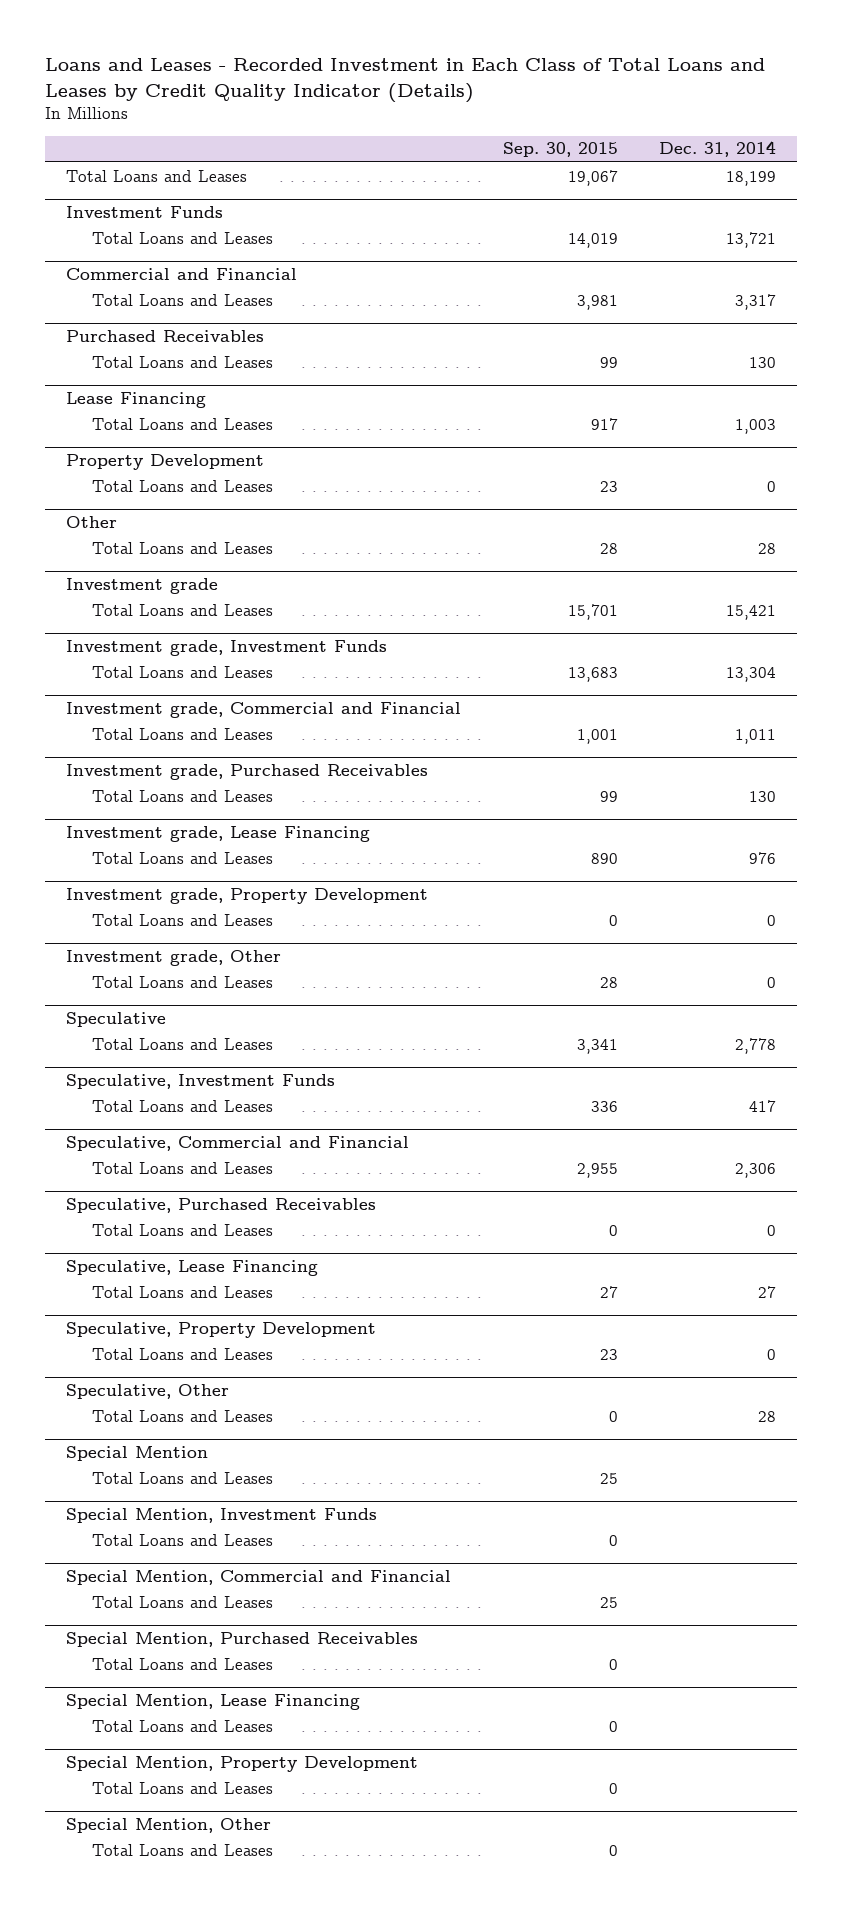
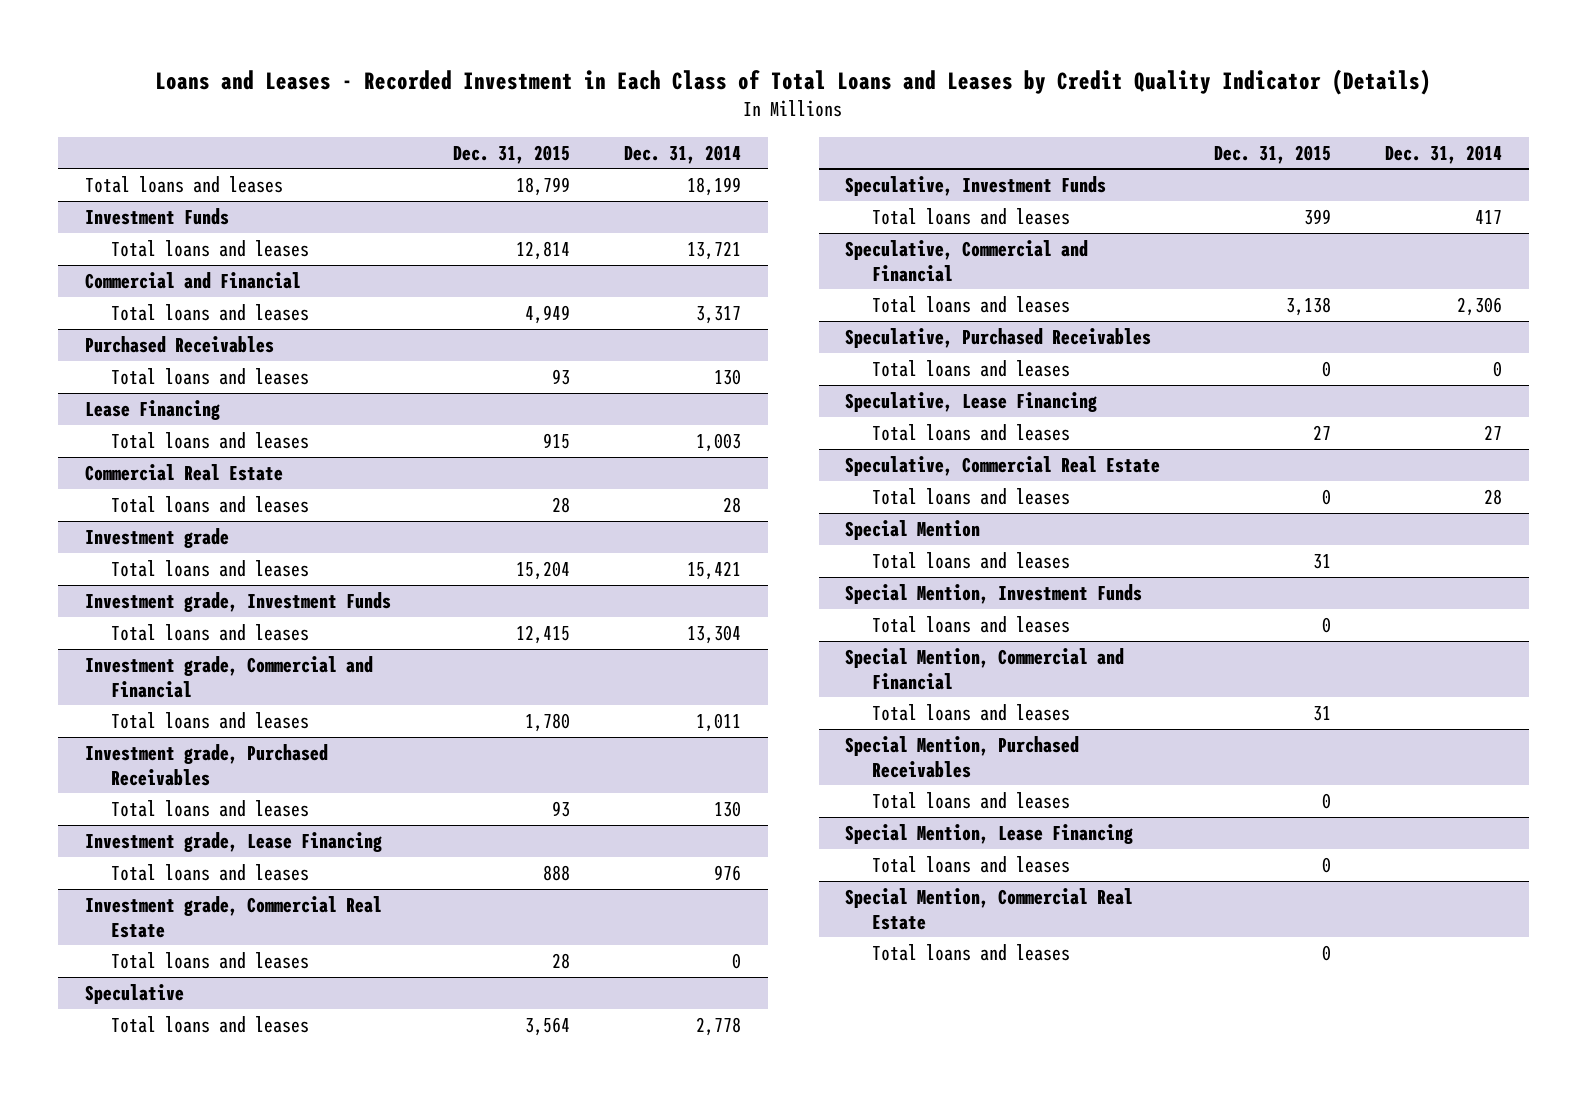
- | Sep. 30, 2015 | Dec. 31, 2014
+ | Dec. 31, 2015 | Dec. 31, 2014
- Total Loans and Leases | 19,067 | 18,199
+ Total loans and leases | 18,799 | 18,199
@ Investment Funds
- Total Loans and Leases | 14,019 | 13,721
+ Total loans and leases | 12,814 | 13,721
@ Commercial and Financial
- Total Loans and Leases | 3,981 | 3,317
+ Total loans and leases | 4,949 | 3,317
@ Purchased Receivables
- Total Loans and Leases | 99 | 130
+ Total loans and leases | 93 | 130
@ Lease Financing
- Total Loans and Leases | 917 | 1,003
- Property Development
- Total Loans and Leases | 23 | 0
- Other
- Total Loans and Leases | 28 | 28
@ Lease Financing
+ Total loans and leases | 915 | 1,003
+ Commercial Real Estate
+ Total loans and leases | 28 | 28
@ Investment grade
- Total Loans and Leases | 15,701 | 15,421
+ Total loans and leases | 15,204 | 15,421
@ Investment grade, Investment Funds
- Total Loans and Leases | 13,683 | 13,304
+ Total loans and leases | 12,415 | 13,304
@ Investment grade, Commercial and Financial
- Total Loans and Leases | 1,001 | 1,011
+ Total loans and leases | 1,780 | 1,011
@ Investment grade, Purchased Receivables
- Total Loans and Leases | 99 | 130
+ Total loans and leases | 93 | 130
@ Investment grade, Lease Financing
- Total Loans and Leases | 890 | 976
- Investment grade, Property Development
- Total Loans and Leases | 0 | 0
- Investment grade, Other
- Total Loans and Leases | 28 | 0
@ Investment grade, Lease Financing
+ Total loans and leases | 888 | 976
+ Investment grade, Commercial Real Estate
+ Total loans and leases | 28 | 0
@ Speculative
- Total Loans and Leases | 3,341 | 2,778
+ Total loans and leases | 3,564 | 2,778
@ Speculative, Investment Funds
- Total Loans and Leases | 336 | 417
+ Total loans and leases | 399 | 417
@ Speculative, Commercial and Financial
- Total Loans and Leases | 2,955 | 2,306
+ Total loans and leases | 3,138 | 2,306
@ Speculative, Purchased Receivables
- Total Loans and Leases | 0 | 0
+ Total loans and leases | 0 | 0
@ Speculative, Lease Financing
- Total Loans and Leases | 27 | 27
- Speculative, Property Development
- Total Loans and Leases | 23 | 0
- Speculative, Other
- Total Loans and Leases | 0 | 28
@ Speculative, Lease Financing
+ Total loans and leases | 27 | 27
+ Speculative, Commercial Real Estate
+ Total loans and leases | 0 | 28
@ Special Mention
- Total Loans and Leases | 25 |
+ Total loans and leases | 31 |
@ Special Mention, Investment Funds
- Total Loans and Leases | 0 |
+ Total loans and leases | 0 |
@ Special Mention, Commercial and Financial
- Total Loans and Leases | 25 |
+ Total loans and leases | 31 |
@ Special Mention, Purchased Receivables
- Total Loans and Leases | 0 |
+ Total loans and leases | 0 |
@ Special Mention, Lease Financing
- Total Loans and Leases | 0 |
- Special Mention, Property Development
- Total Loans and Leases | 0 |
- Special Mention, Other
- Total Loans and Leases | 0 |
@ Special Mention, Lease Financing
+ Total loans and leases | 0 |
+ Special Mention, Commercial Real Estate
+ Total loans and leases | 0 |

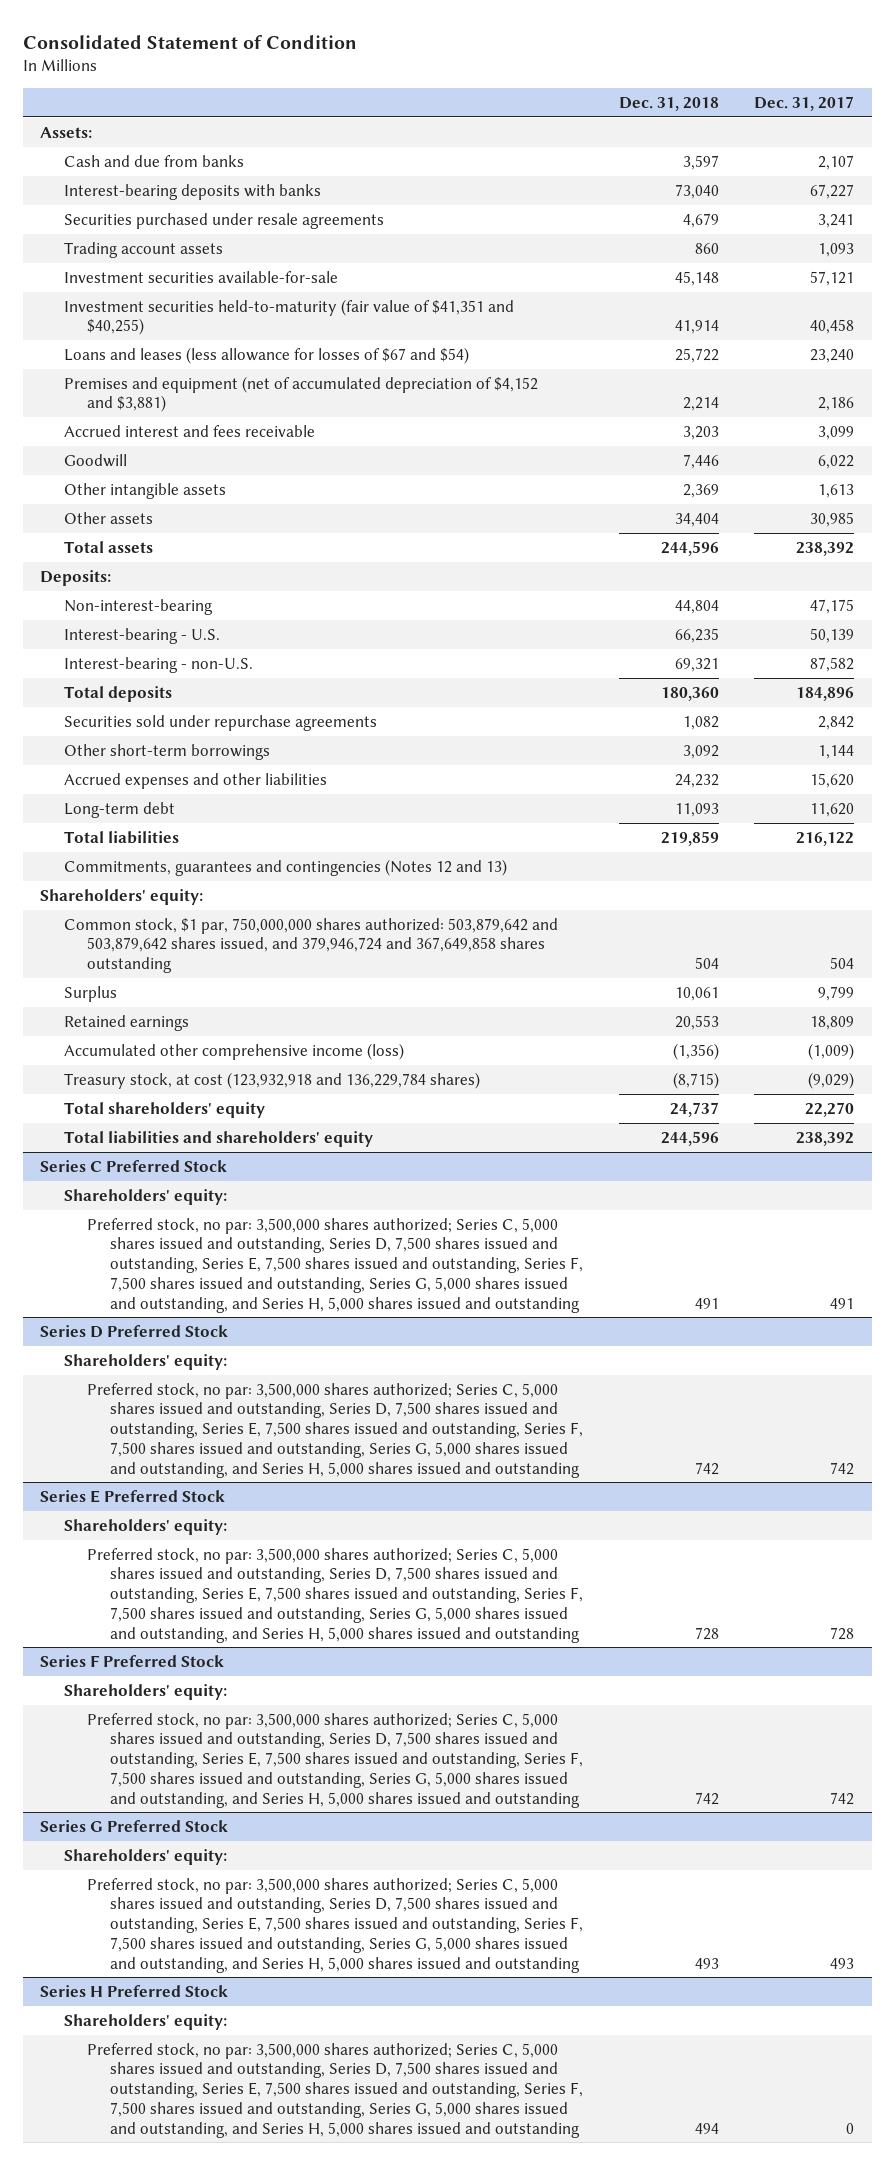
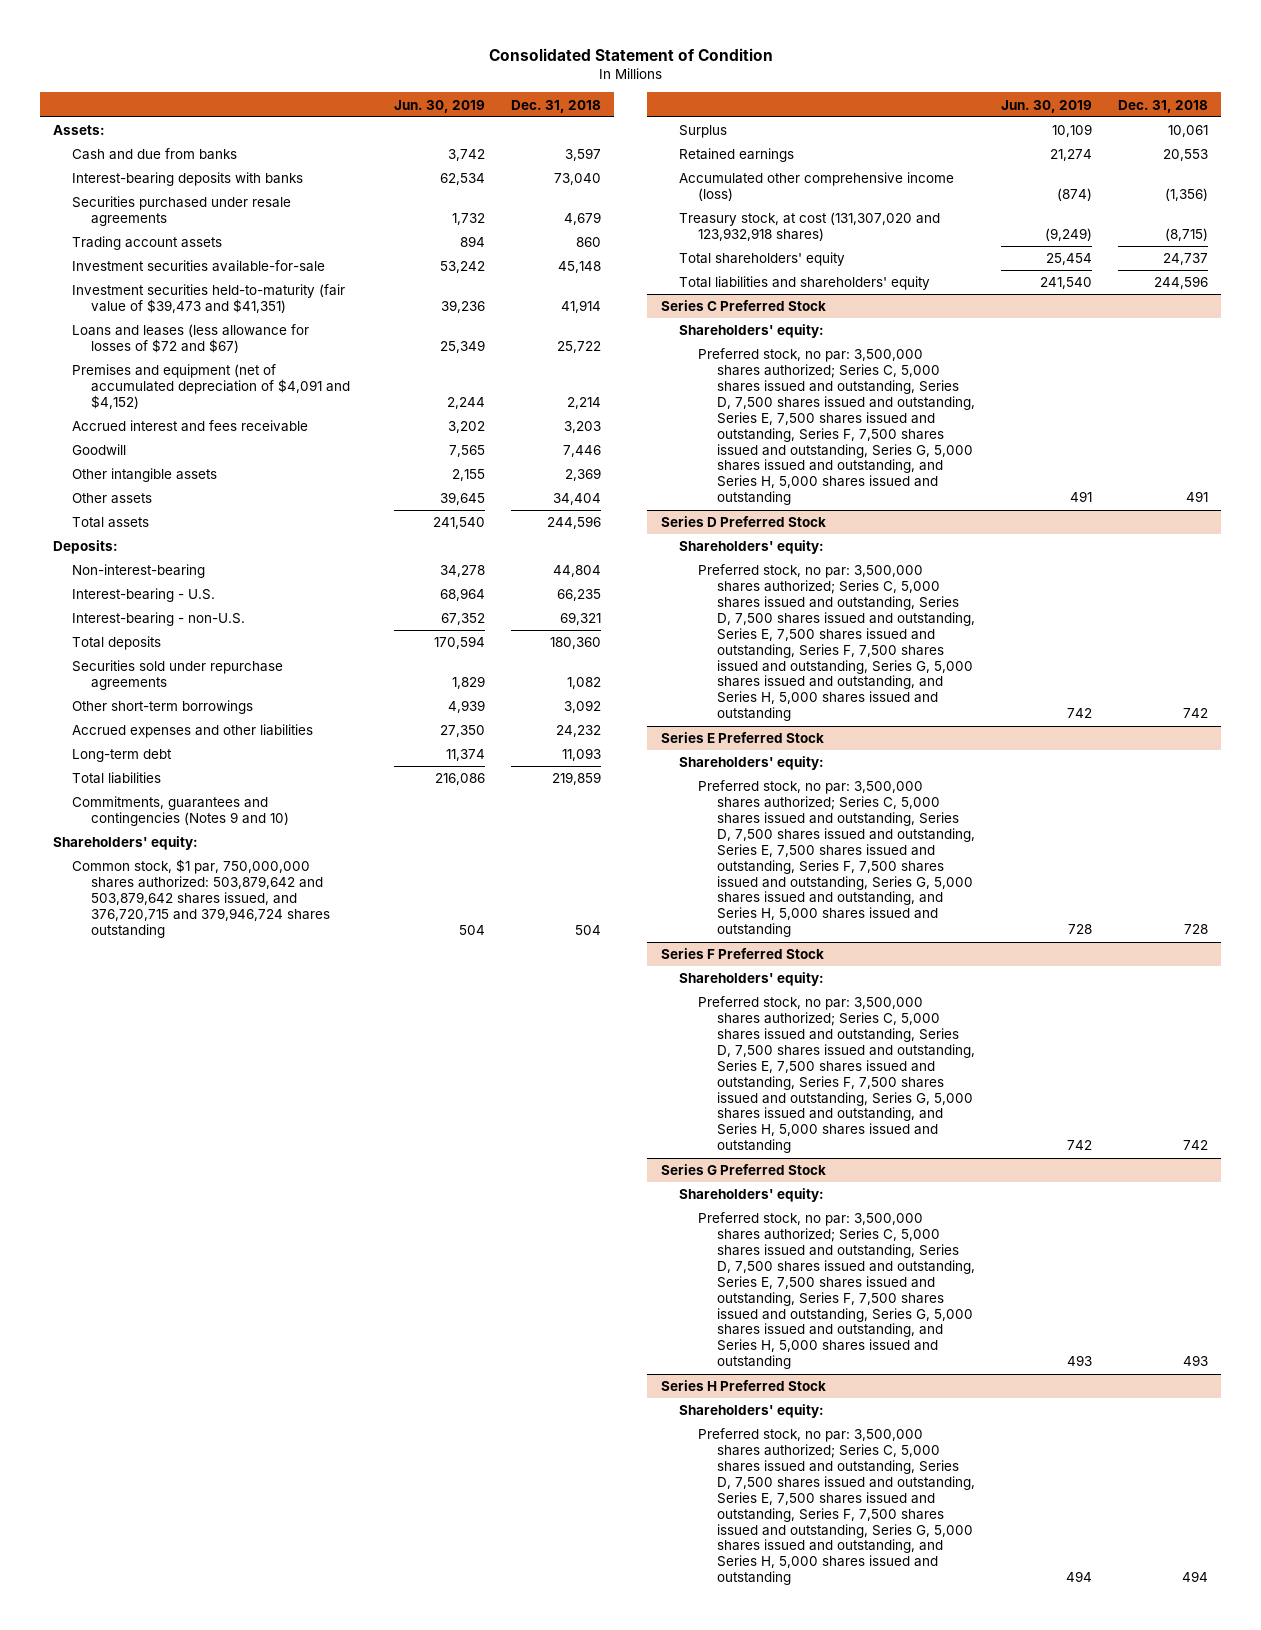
- | Dec. 31, 2018 | Dec. 31, 2017
+ | Jun. 30, 2019 | Dec. 31, 2018
- Investment securities held-to-maturity (fair value of $41,351 and $40,255) | 41,914 | 40,458
- Loans and leases (less allowance for losses of $67 and $54) | 25,722 | 23,240
- Premises and equipment (net of accumulated depreciation of $4,152 and $3,881) | 2,214 | 2,186
+ Investment securities held-to-maturity (fair value of $39,473 and $41,351) | 39,236 | 41,914
+ Loans and leases (less allowance for losses of $72 and $67) | 25,349 | 25,722
+ Premises and equipment (net of accumulated depreciation of $4,091 and $4,152) | 2,244 | 2,214
- Commitments, guarantees and contingencies (Notes 12 and 13)
+ Commitments, guarantees and contingencies (Notes 9 and 10)
- Common stock, $1 par, 750,000,000 shares authorized: 503,879,642 and 503,879,642 shares issued, and 379,946,724 and 367,649,858 shares outstanding | 504 | 504
+ Common stock, $1 par, 750,000,000 shares authorized: 503,879,642 and 503,879,642 shares issued, and 376,720,715 and 379,946,724 shares outstanding | 504 | 504
- Treasury stock, at cost (123,932,918 and 136,229,784 shares) | (8,715) | (9,029)
+ Treasury stock, at cost (131,307,020 and 123,932,918 shares) | (9,249) | (8,715)

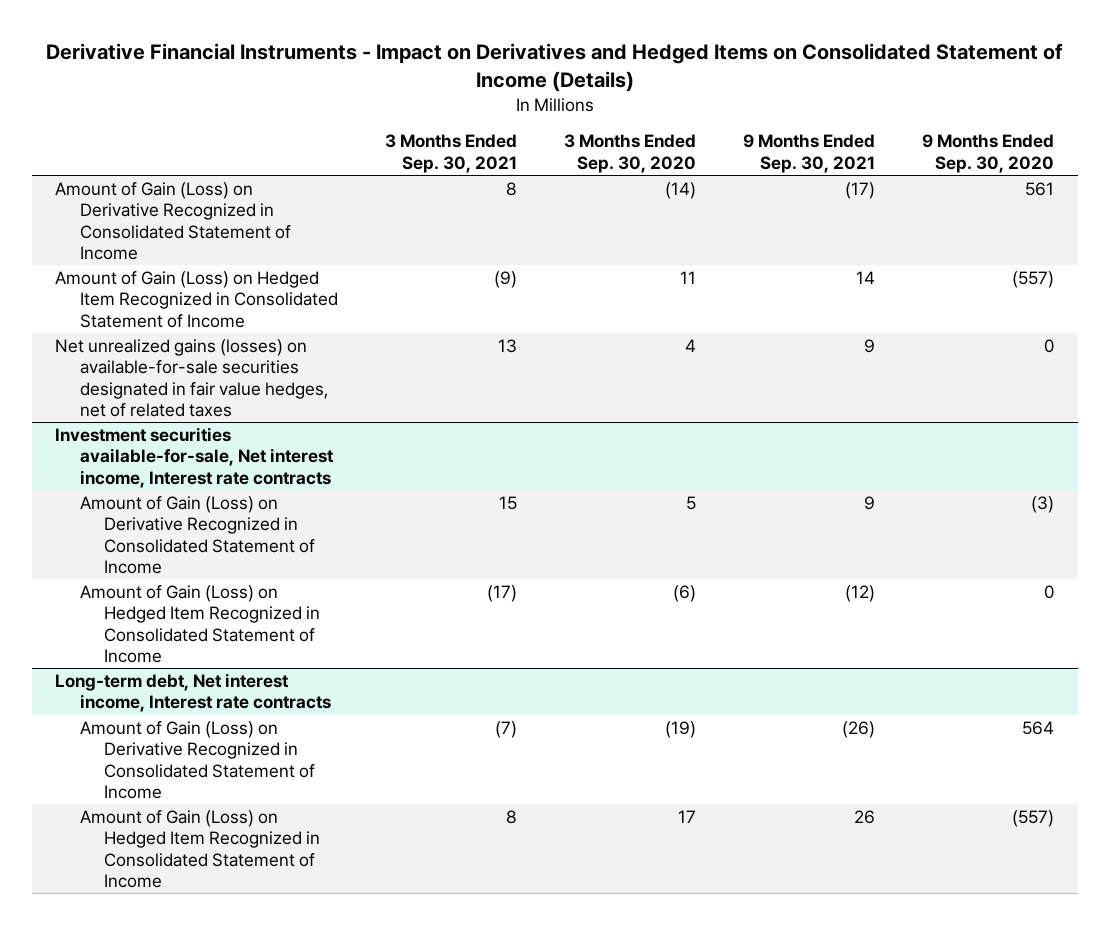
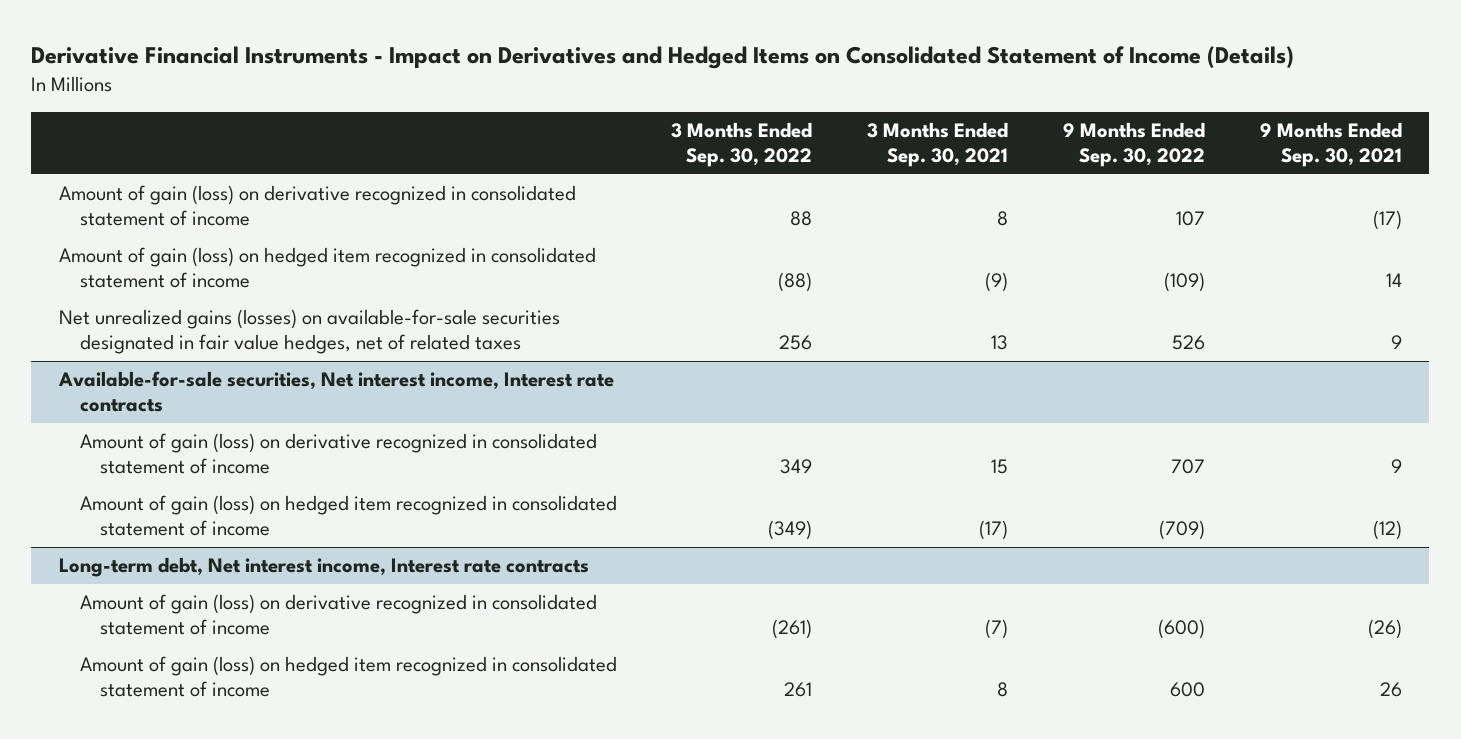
- | 3 Months Ended Sep. 30, 2021 | 3 Months Ended Sep. 30, 2020 | 9 Months Ended Sep. 30, 2021 | 9 Months Ended Sep. 30, 2020
+ | 3 Months Ended Sep. 30, 2022 | 3 Months Ended Sep. 30, 2021 | 9 Months Ended Sep. 30, 2022 | 9 Months Ended Sep. 30, 2021
- Amount of Gain (Loss) on Derivative Recognized in Consolidated Statement of Income | 8 | (14) | (17) | 561
- Amount of Gain (Loss) on Hedged Item Recognized in Consolidated Statement of Income | (9) | 11 | 14 | (557)
+ Amount of gain (loss) on derivative recognized in consolidated statement of income | 88 | 8 | 107 | (17)
+ Amount of gain (loss) on hedged item recognized in consolidated statement of income | (88) | (9) | (109) | 14
- Investment securities available-for-sale, Net interest income, Interest rate contracts
- Amount of Gain (Loss) on Derivative Recognized in Consolidated Statement of Income | 15 | 5 | 9 | (3)
- Amount of Gain (Loss) on Hedged Item Recognized in Consolidated Statement of Income | (17) | (6) | (12) | 0
+ Available-for-sale securities, Net interest income, Interest rate contracts
+ Amount of gain (loss) on derivative recognized in consolidated statement of income | 349 | 15 | 707 | 9
+ Amount of gain (loss) on hedged item recognized in consolidated statement of income | (349) | (17) | (709) | (12)
@ Long-term debt, Net interest income, Interest rate contracts
- Amount of Gain (Loss) on Derivative Recognized in Consolidated Statement of Income | (7) | (19) | (26) | 564
- Amount of Gain (Loss) on Hedged Item Recognized in Consolidated Statement of Income | 8 | 17 | 26 | (557)
+ Amount of gain (loss) on derivative recognized in consolidated statement of income | (261) | (7) | (600) | (26)
+ Amount of gain (loss) on hedged item recognized in consolidated statement of income | 261 | 8 | 600 | 26

